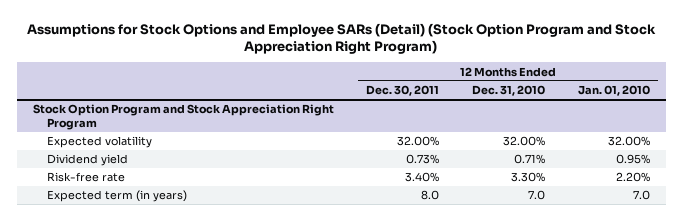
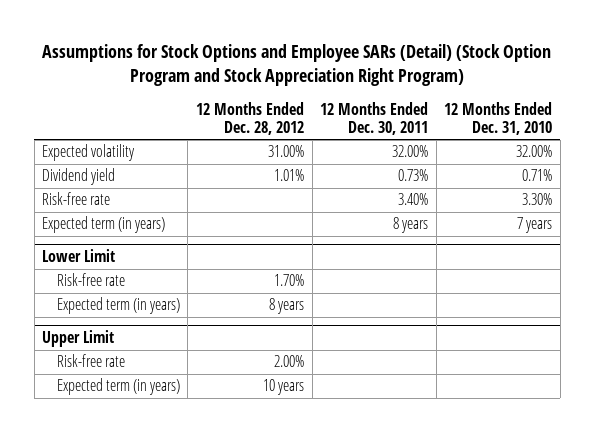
- | 12 Months Ended Dec. 30, 2011 | 12 Months Ended Dec. 31, 2010 | 12 Months Ended Jan. 01, 2010
+ | 12 Months Ended Dec. 28, 2012 | 12 Months Ended Dec. 30, 2011 | 12 Months Ended Dec. 31, 2010
- Stock Option Program and Stock Appreciation Right Program
- Expected term (in years) | 8.0 | 7.0 | 7.0
+ Expected term (in years) | | 8 years | 7 years
+ Lower Limit
+ Risk-free rate | 1.70% | |
+ Expected term (in years) | 8 years | |
+ Upper Limit
+ Risk-free rate | 2.00% | |
+ Expected term (in years) | 10 years | |

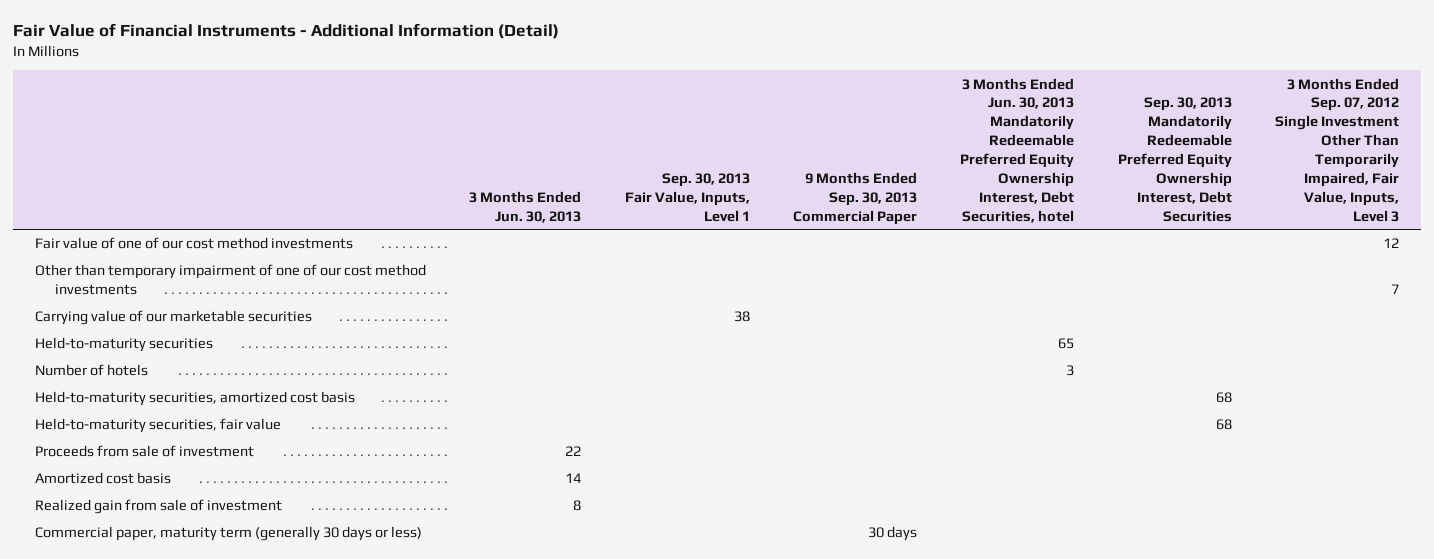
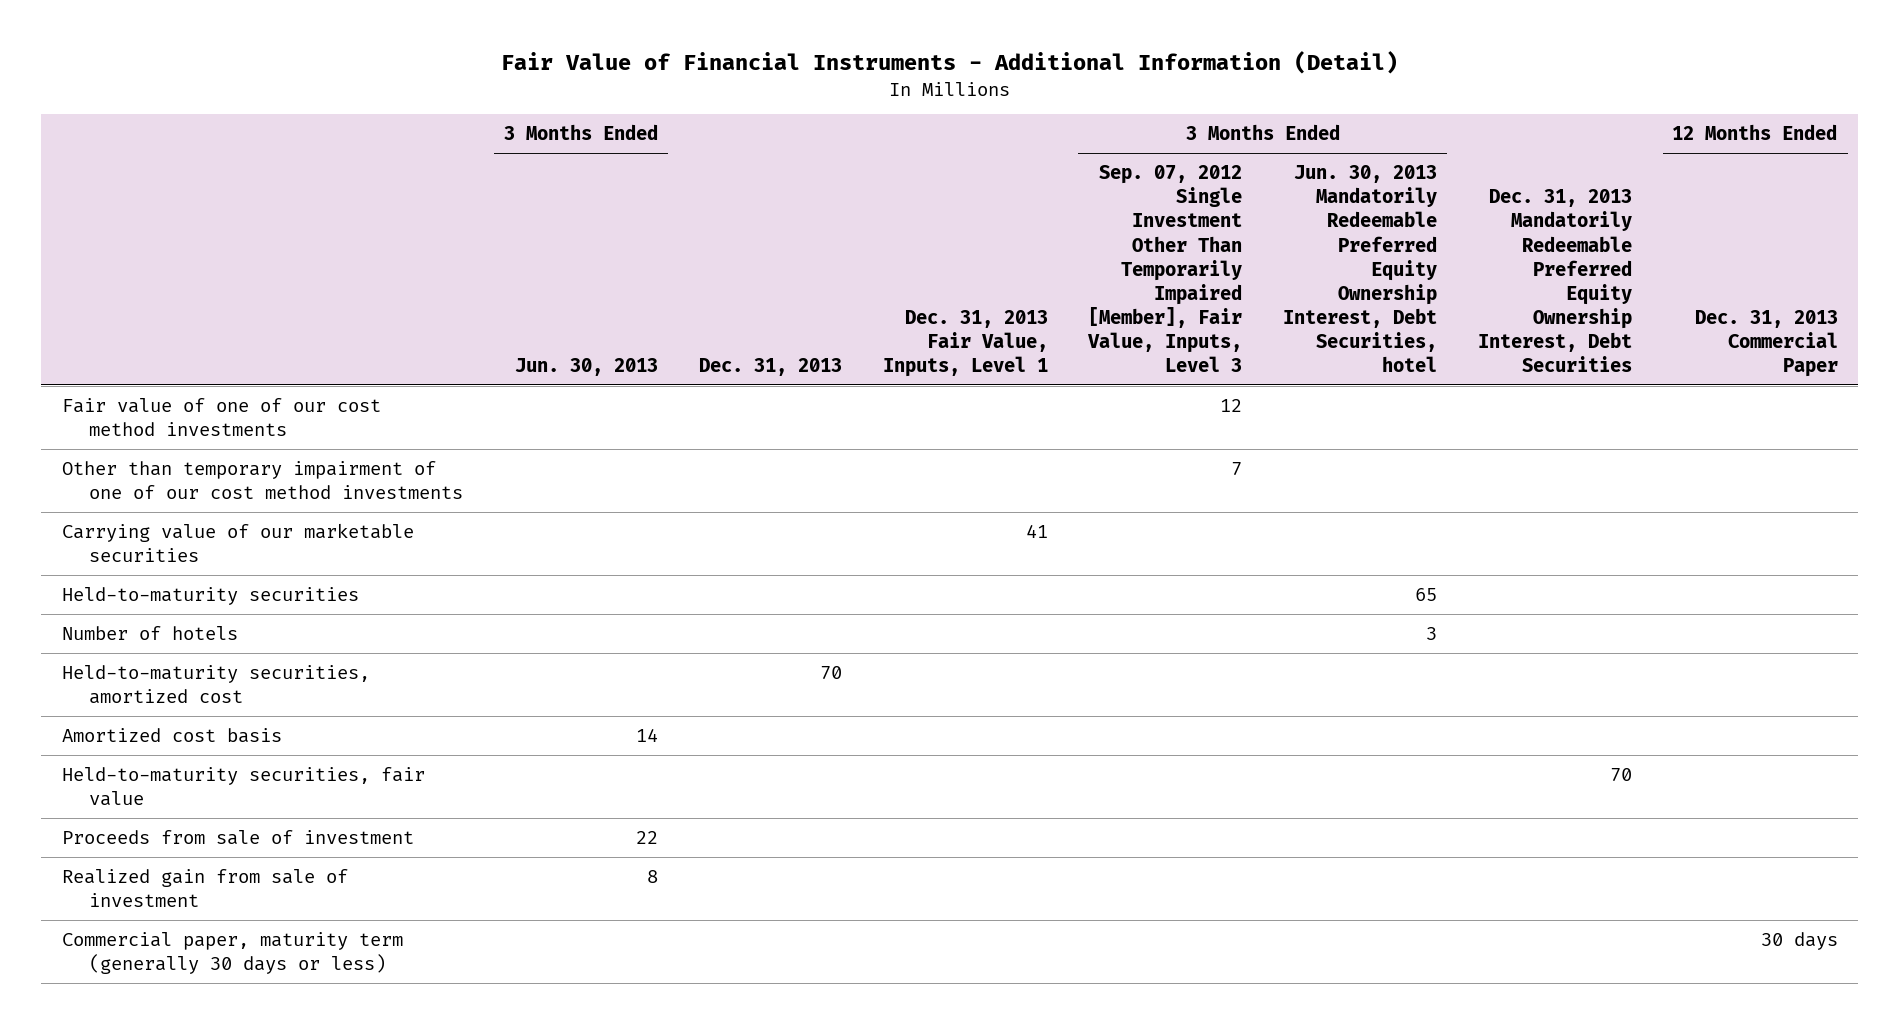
- | 3 Months Ended Jun. 30, 2013 | Sep. 30, 2013 Fair Value, Inputs, Level 1 | 9 Months Ended Sep. 30, 2013 Commercial Paper | 3 Months Ended Jun. 30, 2013 Mandatorily Redeemable Preferred Equity Ownership Interest, Debt Securities, hotel | Sep. 30, 2013 Mandatorily Redeemable Preferred Equity Ownership Interest, Debt Securities | 3 Months Ended Sep. 07, 2012 Single Investment Other Than Temporarily Impaired, Fair Value, Inputs, Level 3
+ | 3 Months Ended Jun. 30, 2013 | Dec. 31, 2013 | Dec. 31, 2013 Fair Value, Inputs, Level 1 | 3 Months Ended Sep. 07, 2012 Single Investment Other Than Temporarily Impaired [Member], Fair Value, Inputs, Level 3 | 3 Months Ended Jun. 30, 2013 Mandatorily Redeemable Preferred Equity Ownership Interest, Debt Securities, hotel | Dec. 31, 2013 Mandatorily Redeemable Preferred Equity Ownership Interest, Debt Securities | 12 Months Ended Dec. 31, 2013 Commercial Paper
- Held-to-maturity securities, amortized cost basis | | | | | 68 |
+ Held-to-maturity securities, amortized cost | | 70 | | | | |
moved up: Amortized cost basis | 14 | | | | | |

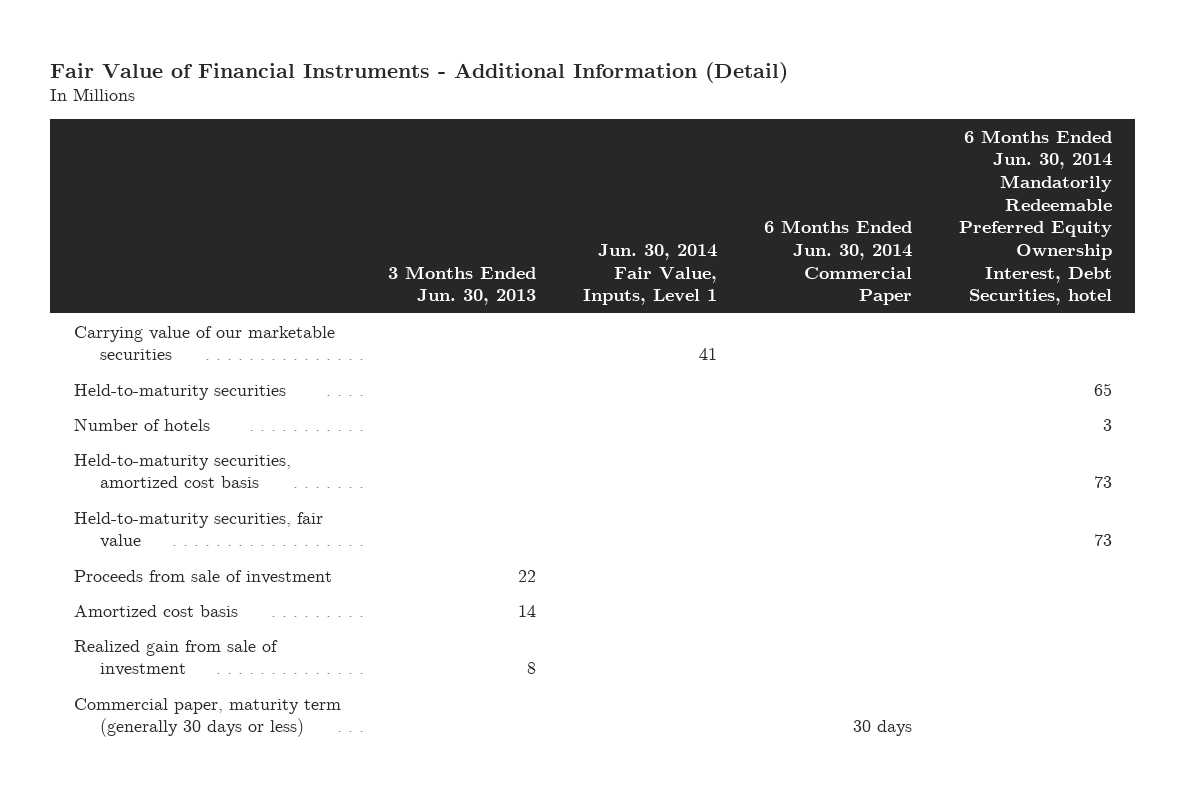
- | 3 Months Ended Jun. 30, 2013 | Dec. 31, 2013 | Dec. 31, 2013 Fair Value, Inputs, Level 1 | 3 Months Ended Sep. 07, 2012 Single Investment Other Than Temporarily Impaired [Member], Fair Value, Inputs, Level 3 | 3 Months Ended Jun. 30, 2013 Mandatorily Redeemable Preferred Equity Ownership Interest, Debt Securities, hotel | Dec. 31, 2013 Mandatorily Redeemable Preferred Equity Ownership Interest, Debt Securities | 12 Months Ended Dec. 31, 2013 Commercial Paper
+ | 3 Months Ended Jun. 30, 2013 | Jun. 30, 2014 Fair Value, Inputs, Level 1 | 6 Months Ended Jun. 30, 2014 Commercial Paper | 6 Months Ended Jun. 30, 2014 Mandatorily Redeemable Preferred Equity Ownership Interest, Debt Securities, hotel
- Fair value of one of our cost method investments | | | | 12 | | |
- Other than temporary impairment of one of our cost method investments | | | | 7 | | |
- Held-to-maturity securities, amortized cost | | 70 | | | | |
+ Held-to-maturity securities, amortized cost basis | | | | 73
moved down: Amortized cost basis | 14 | | |

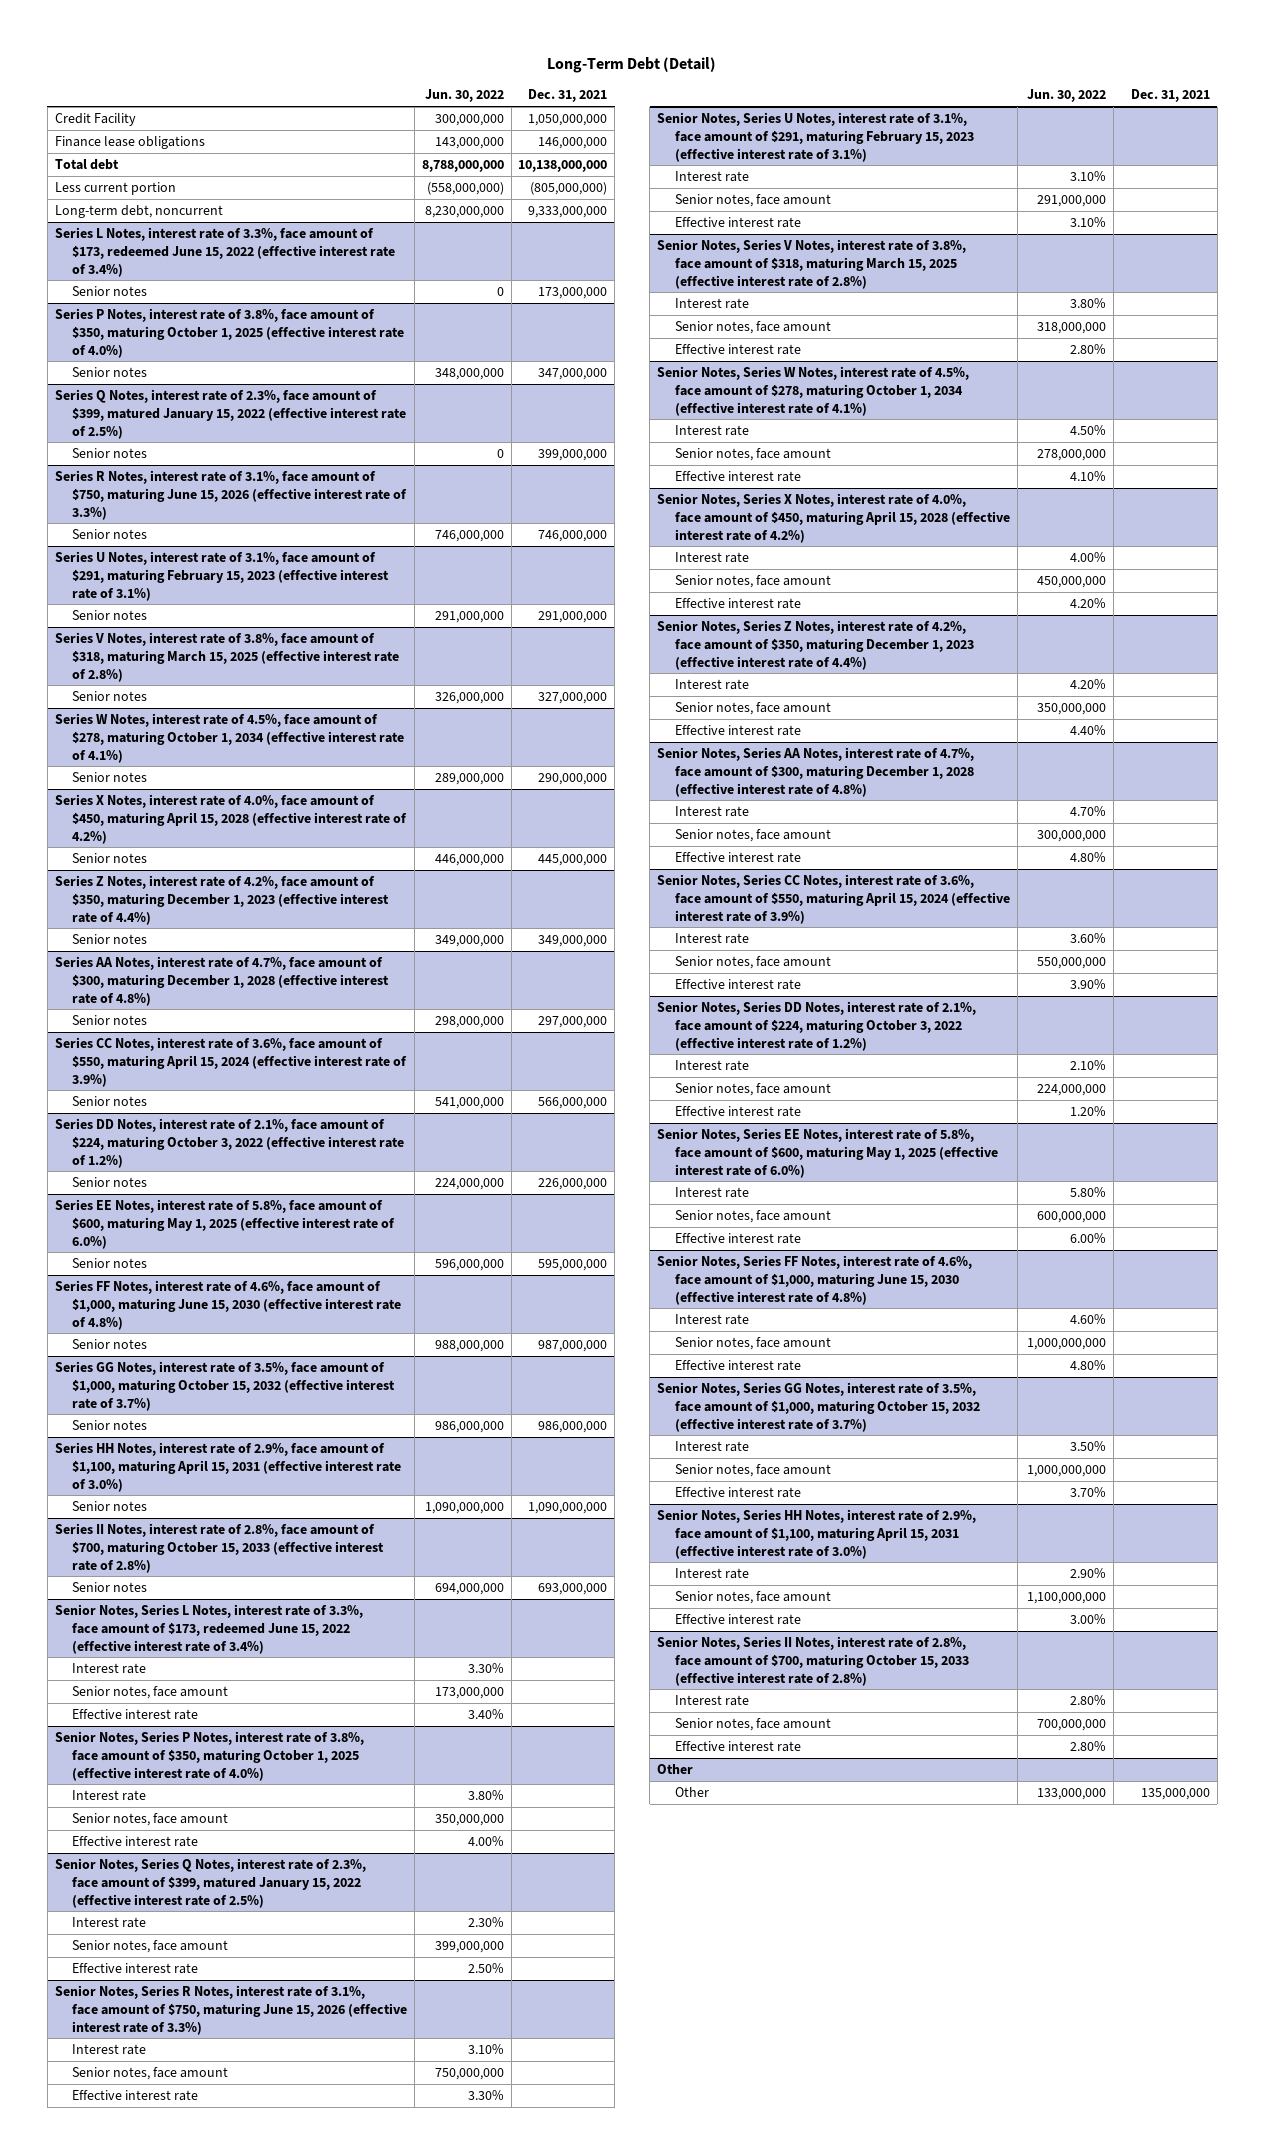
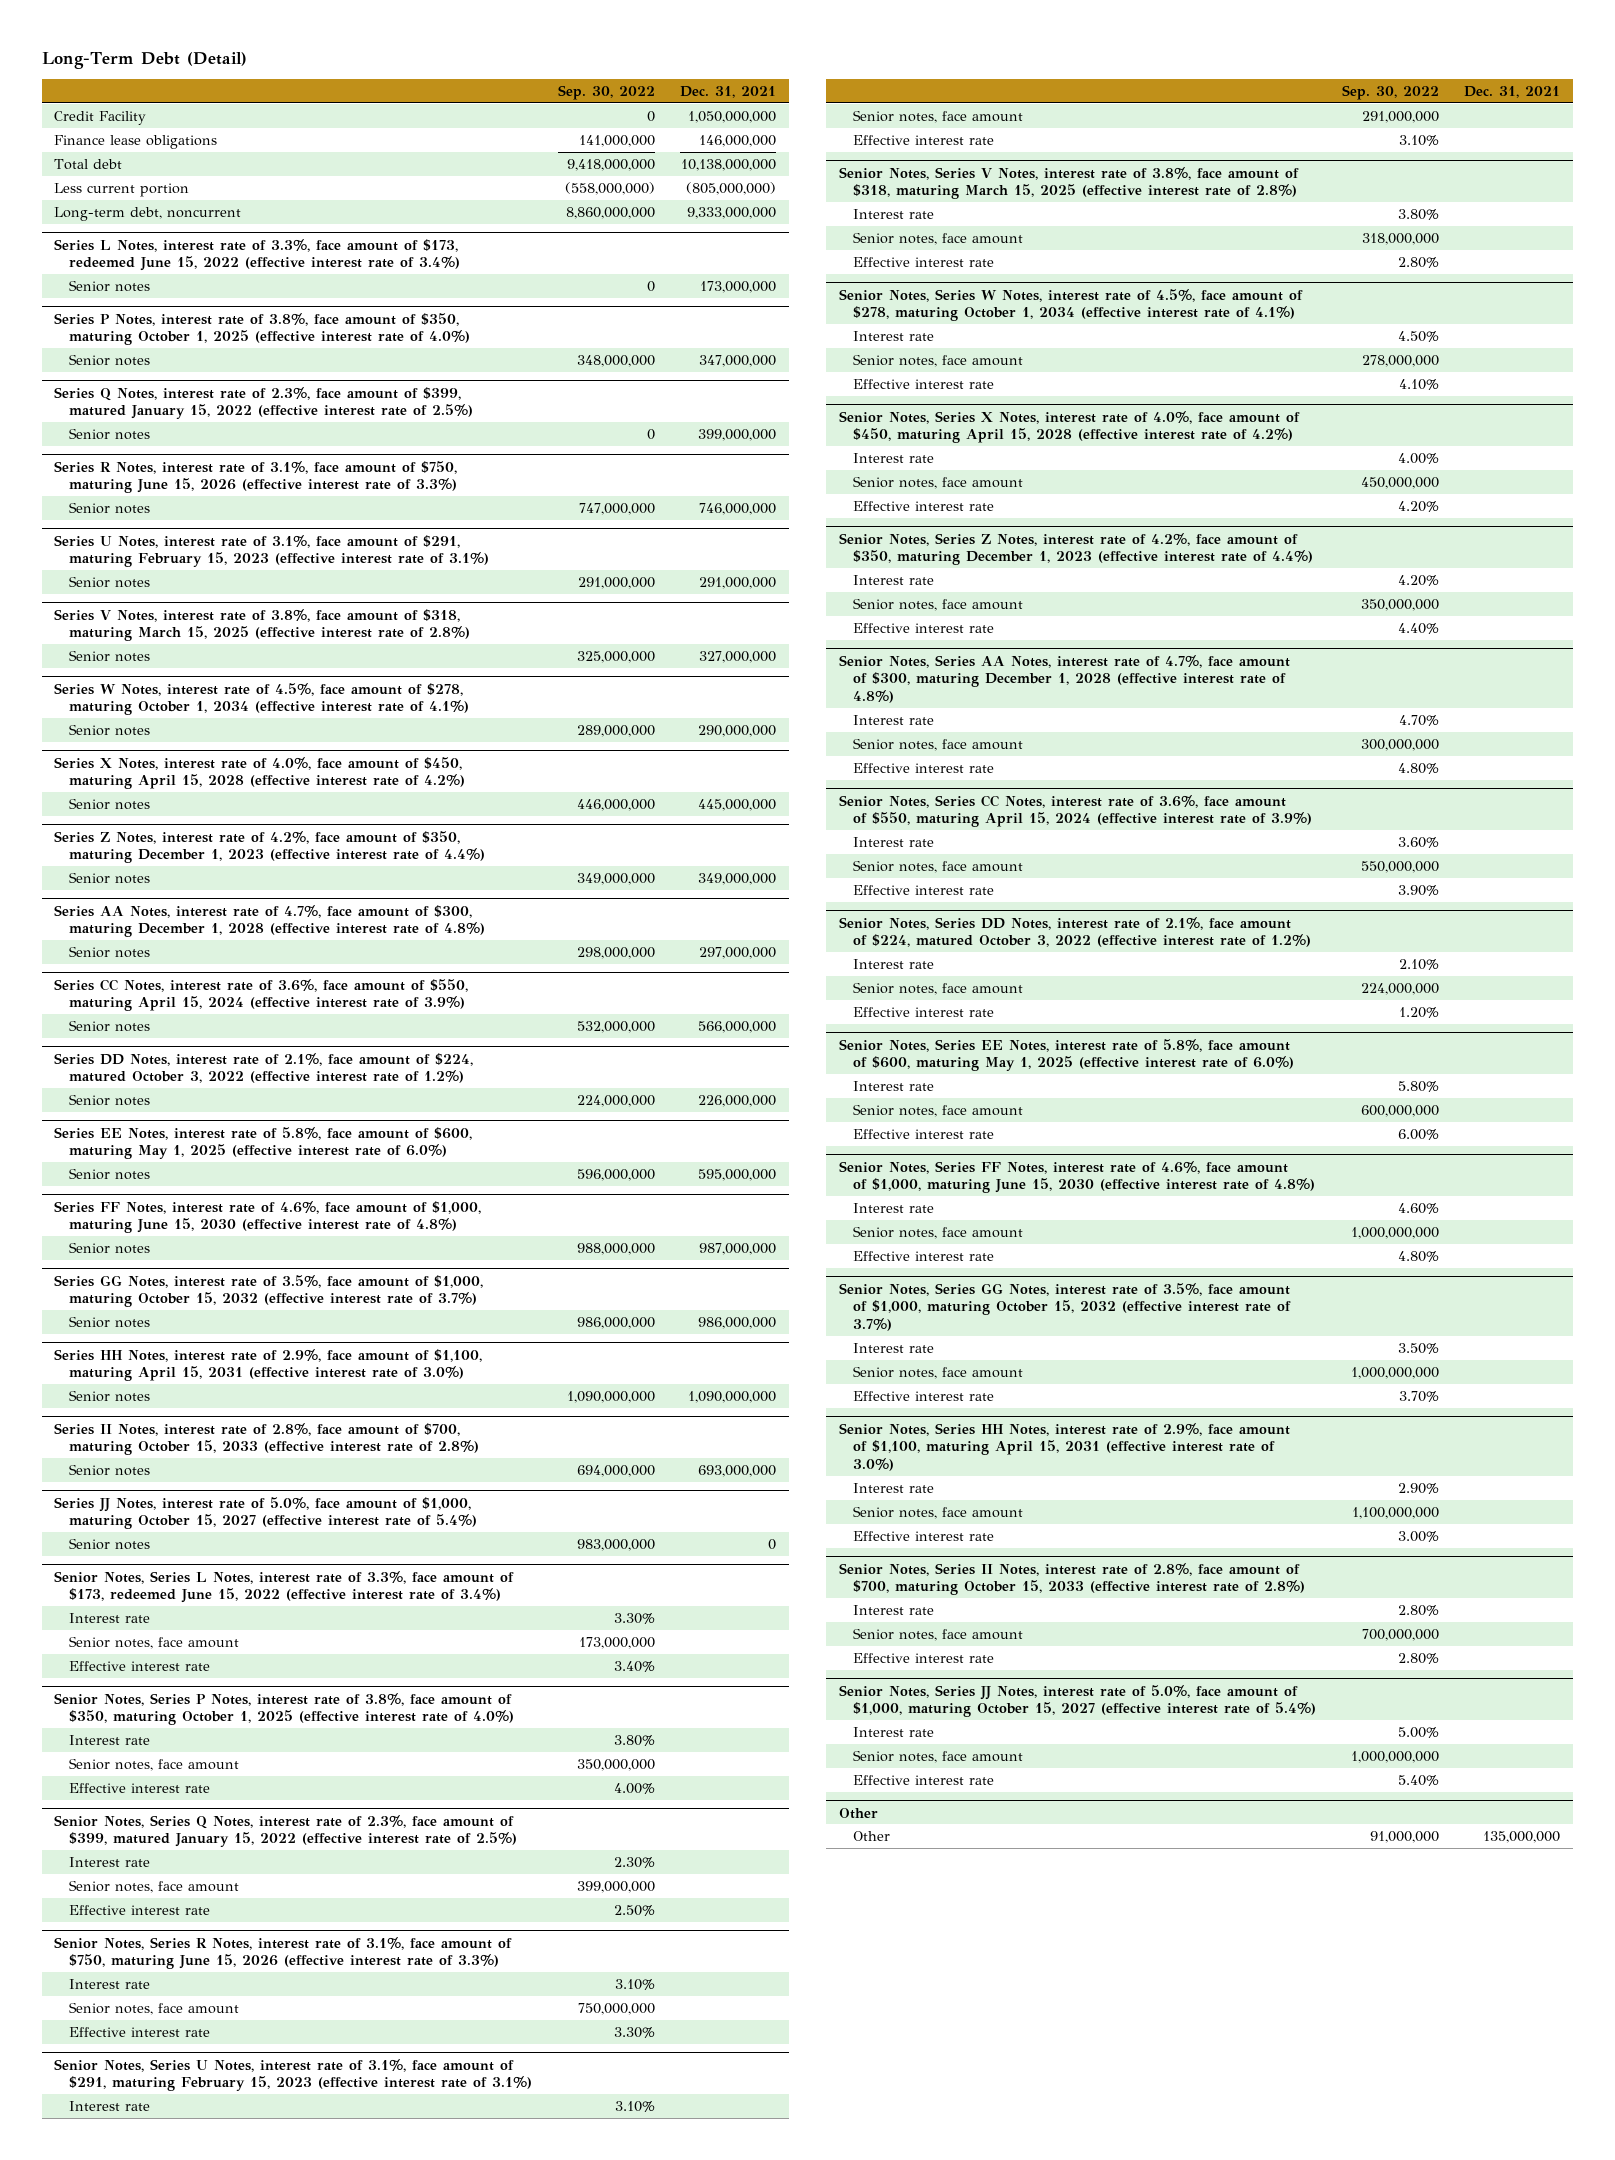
- | Jun. 30, 2022 | Dec. 31, 2021
+ | Sep. 30, 2022 | Dec. 31, 2021
- Series DD Notes, interest rate of 2.1%, face amount of $224, maturing October 3, 2022 (effective interest rate of 1.2%)
+ Series DD Notes, interest rate of 2.1%, face amount of $224, matured October 3, 2022 (effective interest rate of 1.2%)
+ Series JJ Notes, interest rate of 5.0%, face amount of $1,000, maturing October 15, 2027 (effective interest rate of 5.4%)
+ Senior notes | 983,000,000 | 0
- Senior Notes, Series DD Notes, interest rate of 2.1%, face amount of $224, maturing October 3, 2022 (effective interest rate of 1.2%)
+ Senior Notes, Series DD Notes, interest rate of 2.1%, face amount of $224, matured October 3, 2022 (effective interest rate of 1.2%)
+ Senior Notes, Series JJ Notes, interest rate of 5.0%, face amount of $1,000, maturing October 15, 2027 (effective interest rate of 5.4%)
+ Interest rate | 5.00% |
+ Senior notes, face amount | 1,000,000,000 |
+ Effective interest rate | 5.40% |

